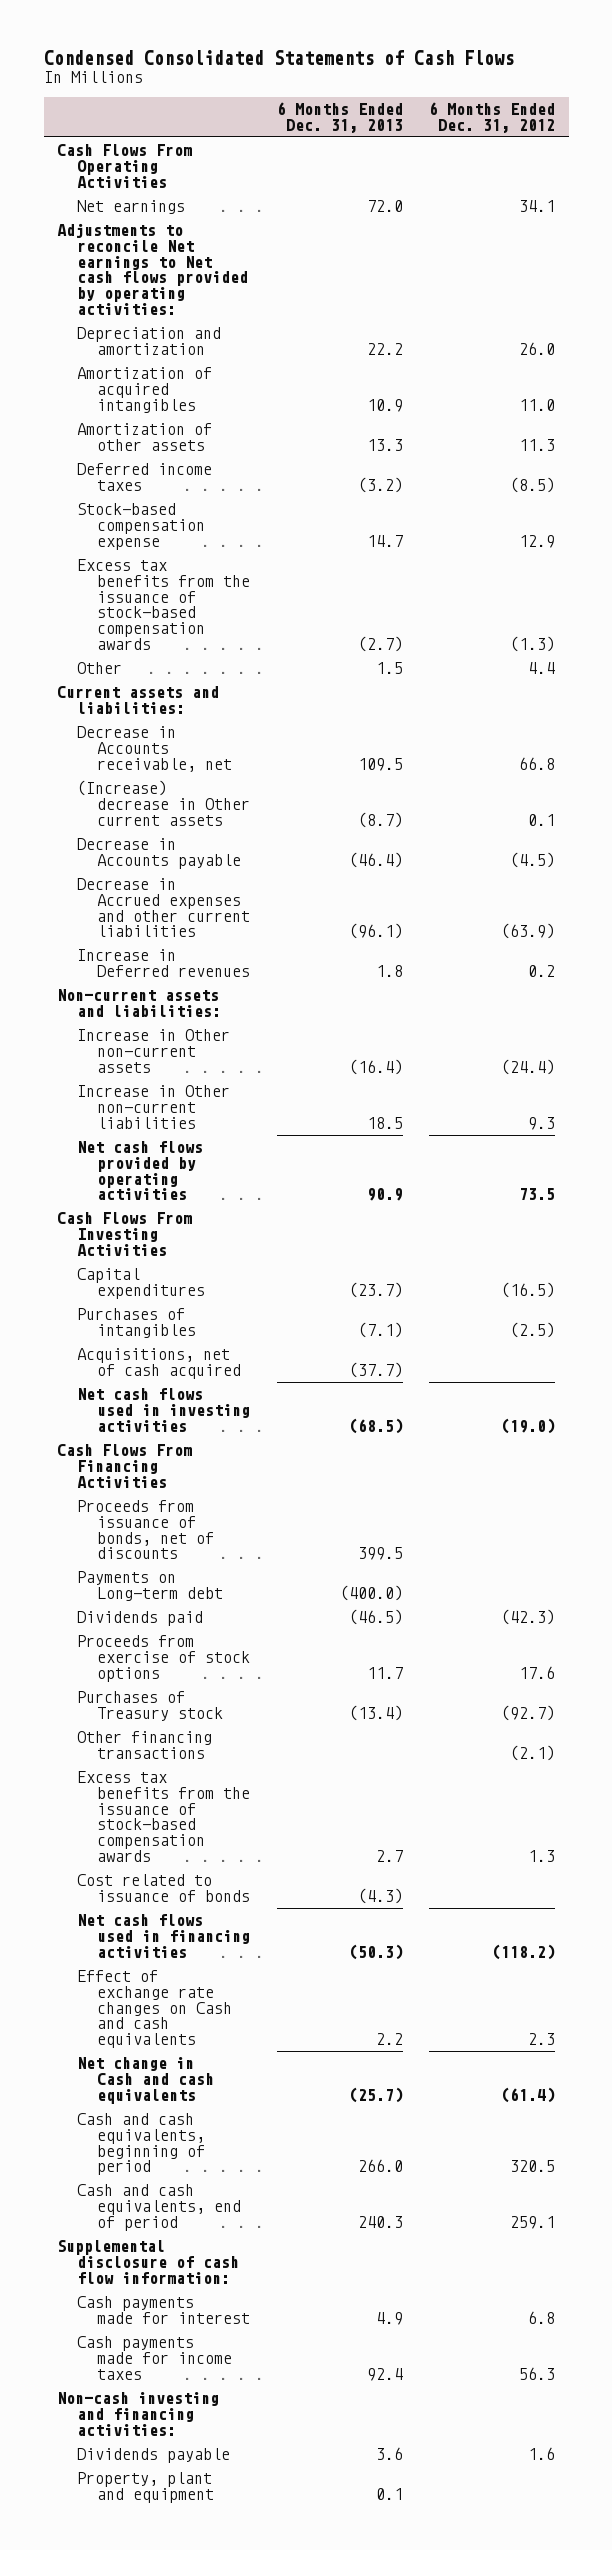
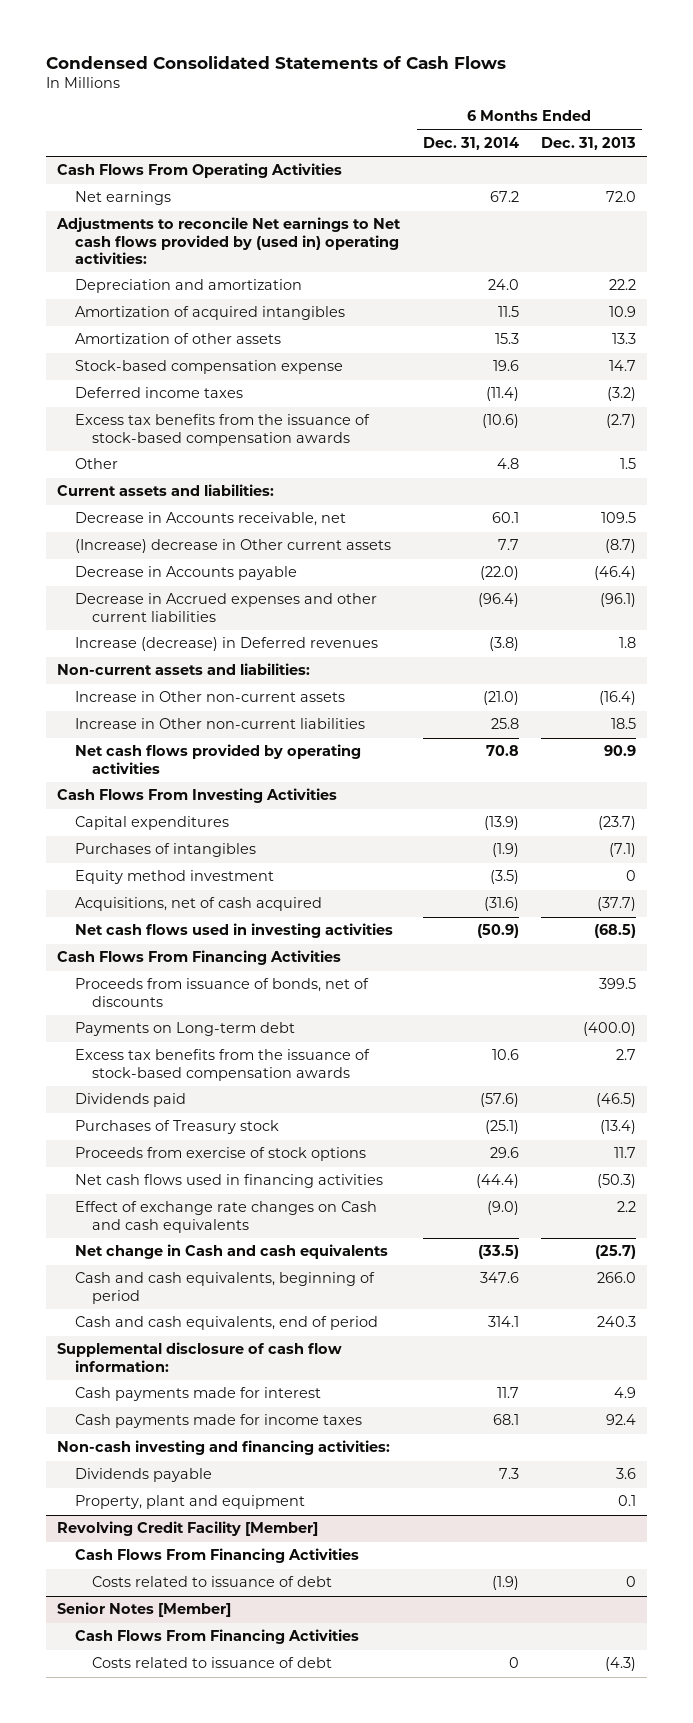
- | 6 Months Ended Dec. 31, 2013 | 6 Months Ended Dec. 31, 2012
+ | 6 Months Ended Dec. 31, 2014 | 6 Months Ended Dec. 31, 2013
- Adjustments to reconcile Net earnings to Net cash flows provided by operating activities:
+ Adjustments to reconcile Net earnings to Net cash flows provided by (used in) operating activities:
moved down: Deferred income taxes | (11.4) | (3.2)
- Increase in Deferred revenues | 1.8 | 0.2
+ Increase (decrease) in Deferred revenues | (3.8) | 1.8
+ Equity method investment | (3.5) | 0
moved up: Excess tax benefits from the issuance of stock-based compensation awards | 10.6 | 2.7
- Other financing transactions | | (2.1)
- Cost related to issuance of bonds | (4.3) |
moved down: Proceeds from exercise of stock options | 29.6 | 11.7
+ Revolving Credit Facility [Member]
+ Cash Flows From Financing Activities
+ Costs related to issuance of debt | (1.9) | 0
+ Senior Notes [Member]
+ Cash Flows From Financing Activities
+ Costs related to issuance of debt | 0 | (4.3)

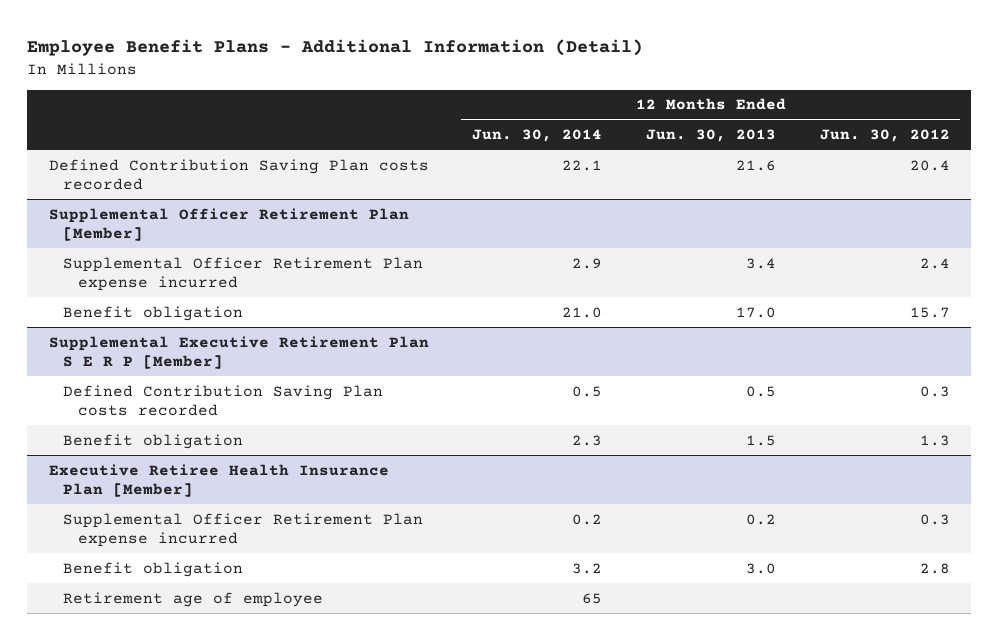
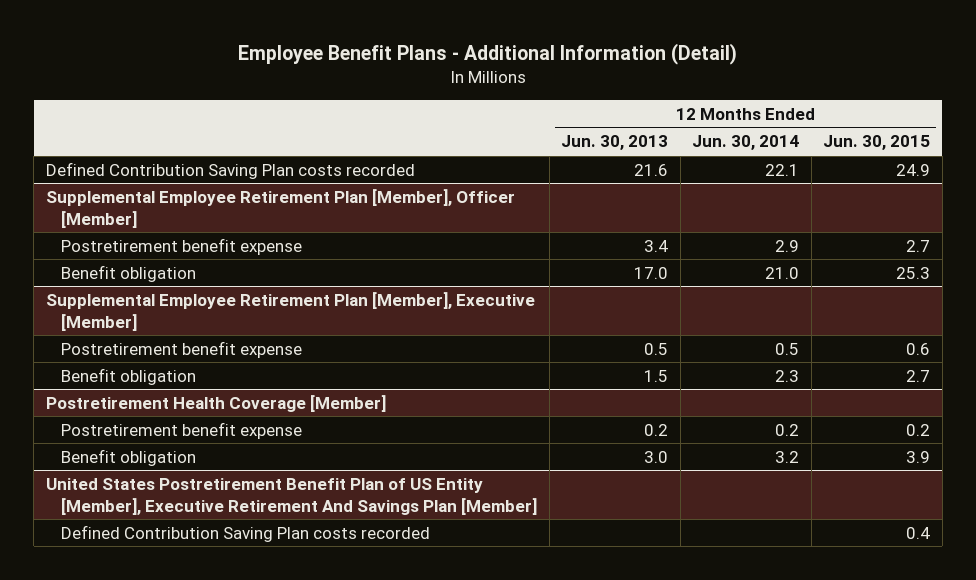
- | 12 Months Ended Jun. 30, 2014 | 12 Months Ended Jun. 30, 2013 | 12 Months Ended Jun. 30, 2012
+ | 12 Months Ended Jun. 30, 2013 | 12 Months Ended Jun. 30, 2014 | 12 Months Ended Jun. 30, 2015
- Supplemental Officer Retirement Plan [Member]
- Supplemental Officer Retirement Plan expense incurred | 2.9 | 3.4 | 2.4
+ Supplemental Employee Retirement Plan [Member], Officer [Member]
+ Postretirement benefit expense | 3.4 | 2.9 | 2.7
- Supplemental Executive Retirement Plan S E R P [Member]
- Defined Contribution Saving Plan costs recorded | 0.5 | 0.5 | 0.3
+ Supplemental Employee Retirement Plan [Member], Executive [Member]
+ Postretirement benefit expense | 0.5 | 0.5 | 0.6
- Executive Retiree Health Insurance Plan [Member]
- Supplemental Officer Retirement Plan expense incurred | 0.2 | 0.2 | 0.3
+ Postretirement Health Coverage [Member]
+ Postretirement benefit expense | 0.2 | 0.2 | 0.2
- Retirement age of employee | 65 | |
+ United States Postretirement Benefit Plan of US Entity [Member], Executive Retirement And Savings Plan [Member]
+ Defined Contribution Saving Plan costs recorded | | | 0.4

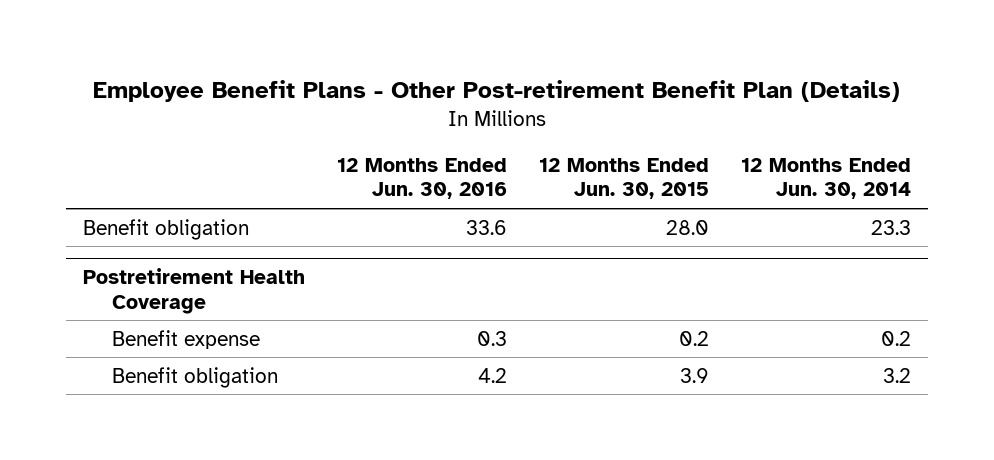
- Employee Benefit Plans - Additional Information (Detail)
+ Employee Benefit Plans - Other Post-retirement Benefit Plan (Details)
- | 12 Months Ended Jun. 30, 2013 | 12 Months Ended Jun. 30, 2014 | 12 Months Ended Jun. 30, 2015
+ | 12 Months Ended Jun. 30, 2016 | 12 Months Ended Jun. 30, 2015 | 12 Months Ended Jun. 30, 2014
- Defined Contribution Saving Plan costs recorded | 21.6 | 22.1 | 24.9
- Supplemental Employee Retirement Plan [Member], Officer [Member]
- Postretirement benefit expense | 3.4 | 2.9 | 2.7
- Benefit obligation | 17.0 | 21.0 | 25.3
- Supplemental Employee Retirement Plan [Member], Executive [Member]
- Postretirement benefit expense | 0.5 | 0.5 | 0.6
- Benefit obligation | 1.5 | 2.3 | 2.7
- Postretirement Health Coverage [Member]
- Postretirement benefit expense | 0.2 | 0.2 | 0.2
+ Benefit obligation | 33.6 | 28.0 | 23.3
+ Postretirement Health Coverage
+ Benefit expense | 0.3 | 0.2 | 0.2
- United States Postretirement Benefit Plan of US Entity [Member], Executive Retirement And Savings Plan [Member]
- Defined Contribution Saving Plan costs recorded | | | 0.4

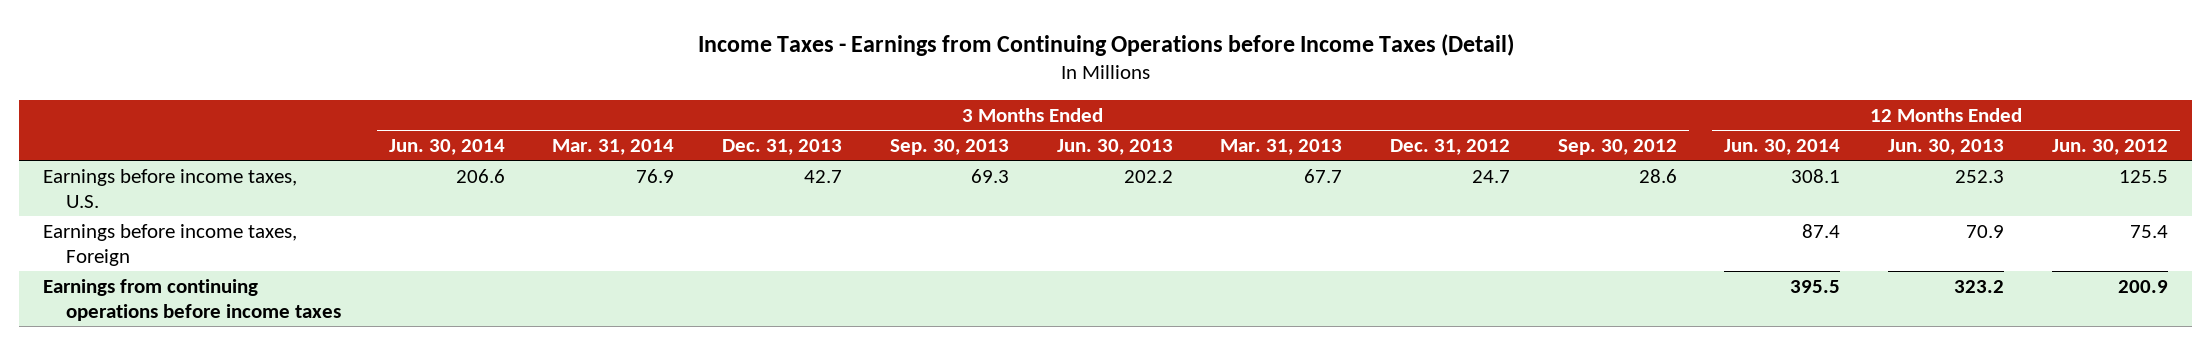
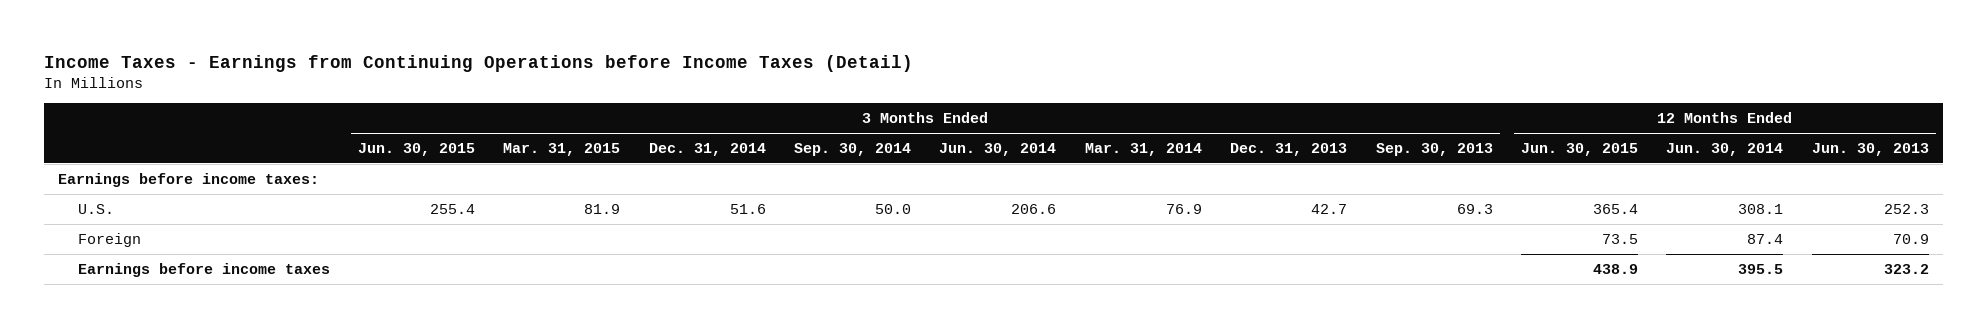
- | 3 Months Ended Jun. 30, 2014 | 3 Months Ended Mar. 31, 2014 | 3 Months Ended Dec. 31, 2013 | 3 Months Ended Sep. 30, 2013 | 3 Months Ended Jun. 30, 2013 | 3 Months Ended Mar. 31, 2013 | 3 Months Ended Dec. 31, 2012 | 3 Months Ended Sep. 30, 2012 | 12 Months Ended Jun. 30, 2014 | 12 Months Ended Jun. 30, 2013 | 12 Months Ended Jun. 30, 2012
+ | 3 Months Ended Jun. 30, 2015 | 3 Months Ended Mar. 31, 2015 | 3 Months Ended Dec. 31, 2014 | 3 Months Ended Sep. 30, 2014 | 3 Months Ended Jun. 30, 2014 | 3 Months Ended Mar. 31, 2014 | 3 Months Ended Dec. 31, 2013 | 3 Months Ended Sep. 30, 2013 | 12 Months Ended Jun. 30, 2015 | 12 Months Ended Jun. 30, 2014 | 12 Months Ended Jun. 30, 2013
- Earnings before income taxes, U.S. | 206.6 | 76.9 | 42.7 | 69.3 | 202.2 | 67.7 | 24.7 | 28.6 | 308.1 | 252.3 | 125.5
- Earnings before income taxes, Foreign | | | | | | | | | 87.4 | 70.9 | 75.4
- Earnings from continuing operations before income taxes | | | | | | | | | 395.5 | 323.2 | 200.9
+ Earnings before income taxes:
+ U.S. | 255.4 | 81.9 | 51.6 | 50.0 | 206.6 | 76.9 | 42.7 | 69.3 | 365.4 | 308.1 | 252.3
+ Foreign | | | | | | | | | 73.5 | 87.4 | 70.9
+ Earnings before income taxes | | | | | | | | | 438.9 | 395.5 | 323.2

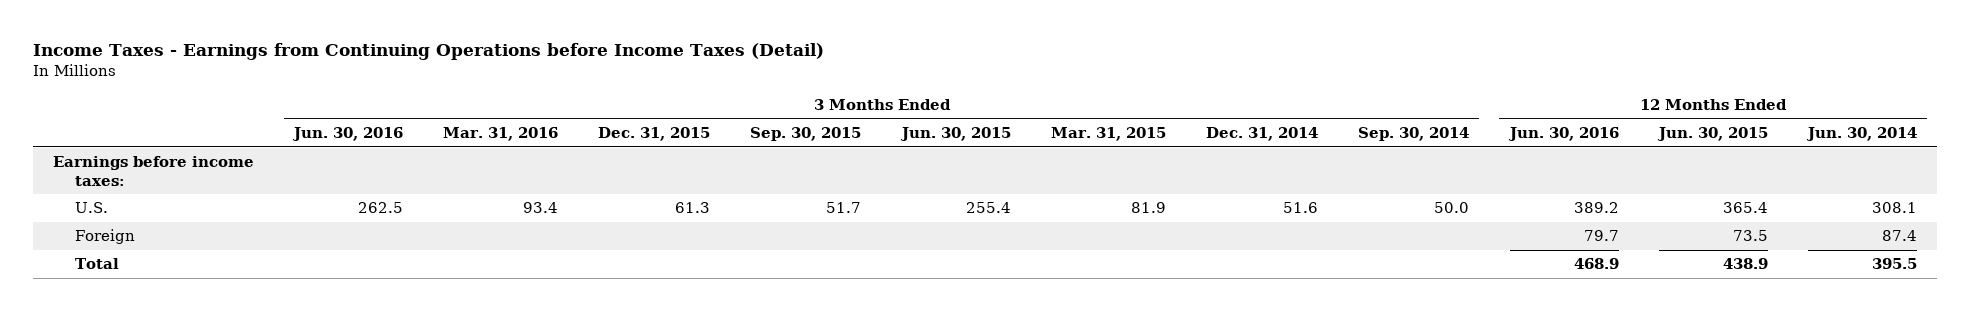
- | 3 Months Ended Jun. 30, 2015 | 3 Months Ended Mar. 31, 2015 | 3 Months Ended Dec. 31, 2014 | 3 Months Ended Sep. 30, 2014 | 3 Months Ended Jun. 30, 2014 | 3 Months Ended Mar. 31, 2014 | 3 Months Ended Dec. 31, 2013 | 3 Months Ended Sep. 30, 2013 | 12 Months Ended Jun. 30, 2015 | 12 Months Ended Jun. 30, 2014 | 12 Months Ended Jun. 30, 2013
+ | 3 Months Ended Jun. 30, 2016 | 3 Months Ended Mar. 31, 2016 | 3 Months Ended Dec. 31, 2015 | 3 Months Ended Sep. 30, 2015 | 3 Months Ended Jun. 30, 2015 | 3 Months Ended Mar. 31, 2015 | 3 Months Ended Dec. 31, 2014 | 3 Months Ended Sep. 30, 2014 | 12 Months Ended Jun. 30, 2016 | 12 Months Ended Jun. 30, 2015 | 12 Months Ended Jun. 30, 2014
- Earnings before income taxes | | | | | | | | | 438.9 | 395.5 | 323.2
+ Total | | | | | | | | | 468.9 | 438.9 | 395.5

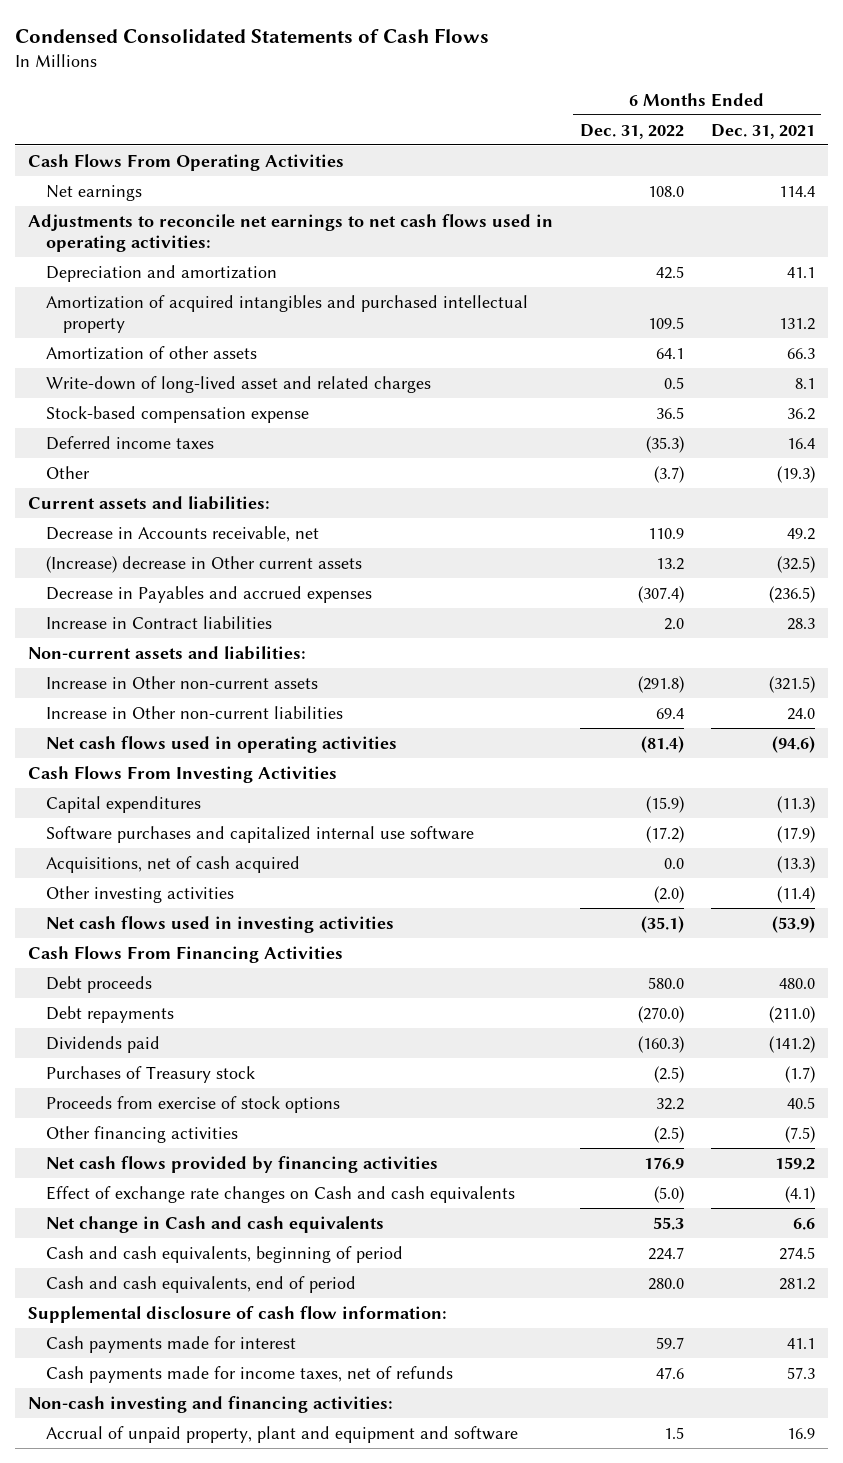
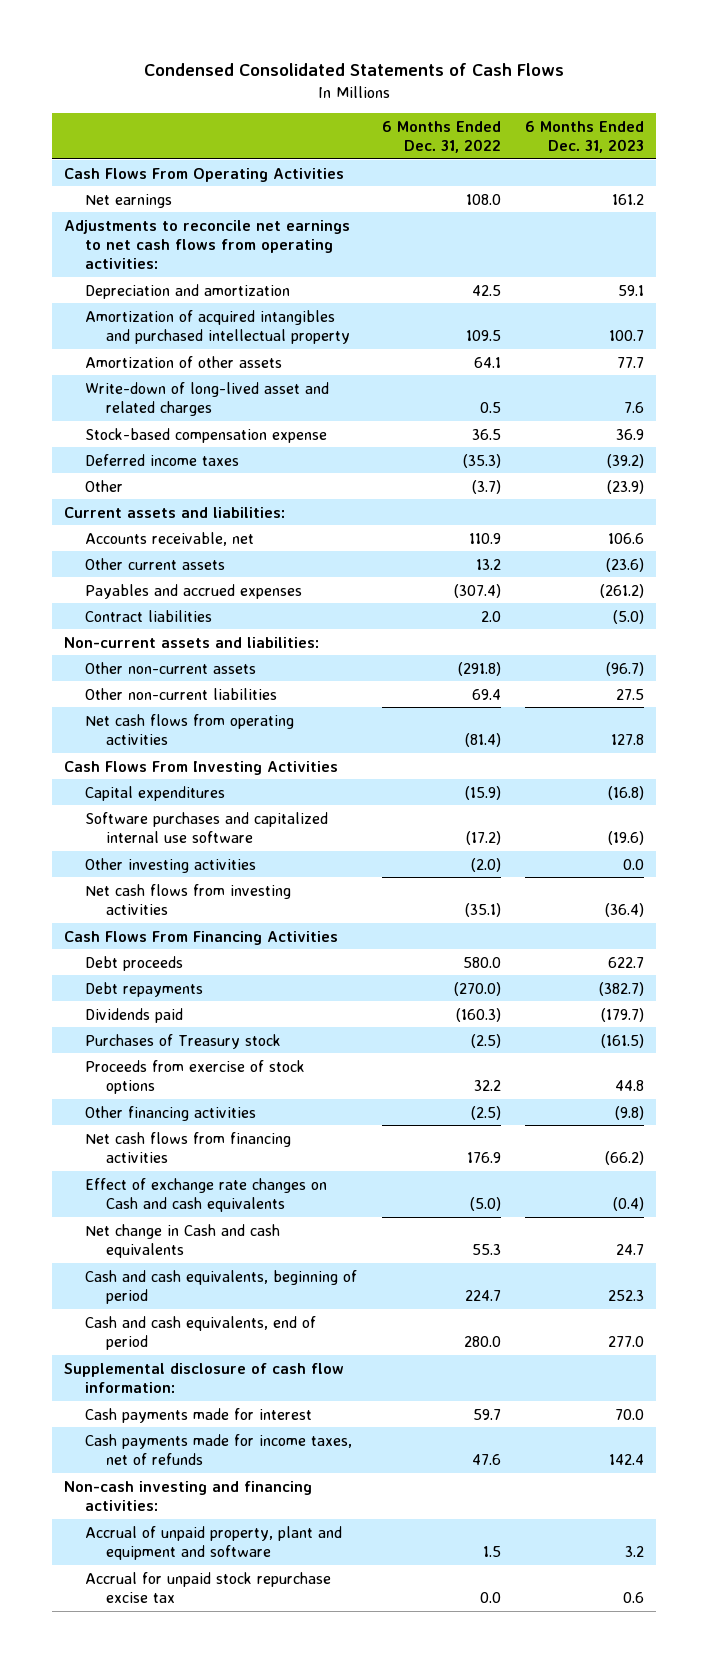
- | 6 Months Ended Dec. 31, 2022 | 6 Months Ended Dec. 31, 2021
+ | 6 Months Ended Dec. 31, 2022 | 6 Months Ended Dec. 31, 2023
- Adjustments to reconcile net earnings to net cash flows used in operating activities:
+ Adjustments to reconcile net earnings to net cash flows from operating activities:
- Decrease in Accounts receivable, net | 110.9 | 49.2
- (Increase) decrease in Other current assets | 13.2 | (32.5)
- Decrease in Payables and accrued expenses | (307.4) | (236.5)
- Increase in Contract liabilities | 2.0 | 28.3
+ Accounts receivable, net | 110.9 | 106.6
+ Other current assets | 13.2 | (23.6)
+ Payables and accrued expenses | (307.4) | (261.2)
+ Contract liabilities | 2.0 | (5.0)
- Increase in Other non-current assets | (291.8) | (321.5)
- Increase in Other non-current liabilities | 69.4 | 24.0
- Net cash flows used in operating activities | (81.4) | (94.6)
+ Other non-current assets | (291.8) | (96.7)
+ Other non-current liabilities | 69.4 | 27.5
+ Net cash flows from operating activities | (81.4) | 127.8
- Acquisitions, net of cash acquired | 0.0 | (13.3)
- Net cash flows used in investing activities | (35.1) | (53.9)
+ Net cash flows from investing activities | (35.1) | (36.4)
- Net cash flows provided by financing activities | 176.9 | 159.2
+ Net cash flows from financing activities | 176.9 | (66.2)
+ Accrual for unpaid stock repurchase excise tax | 0.0 | 0.6

